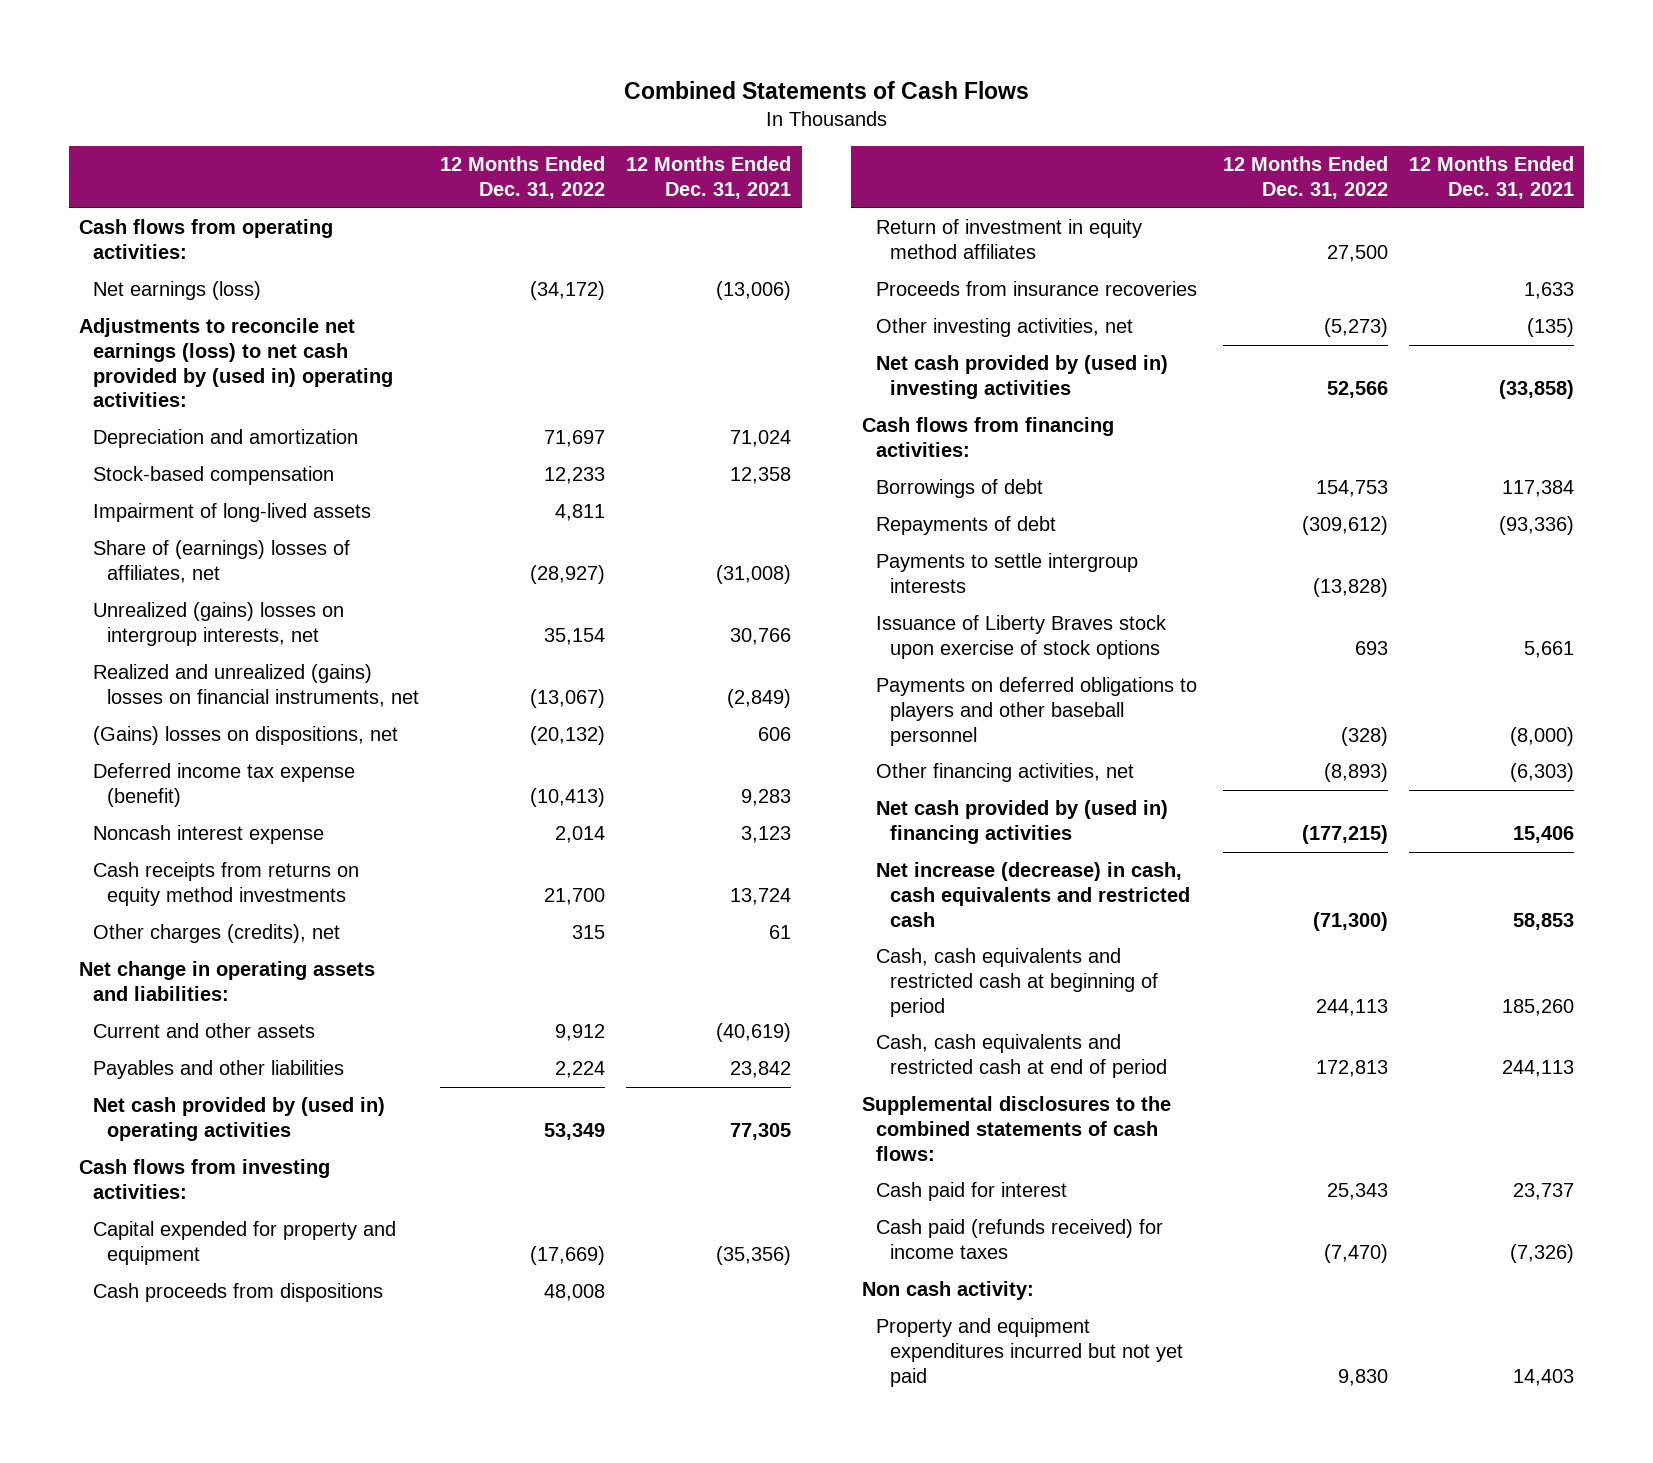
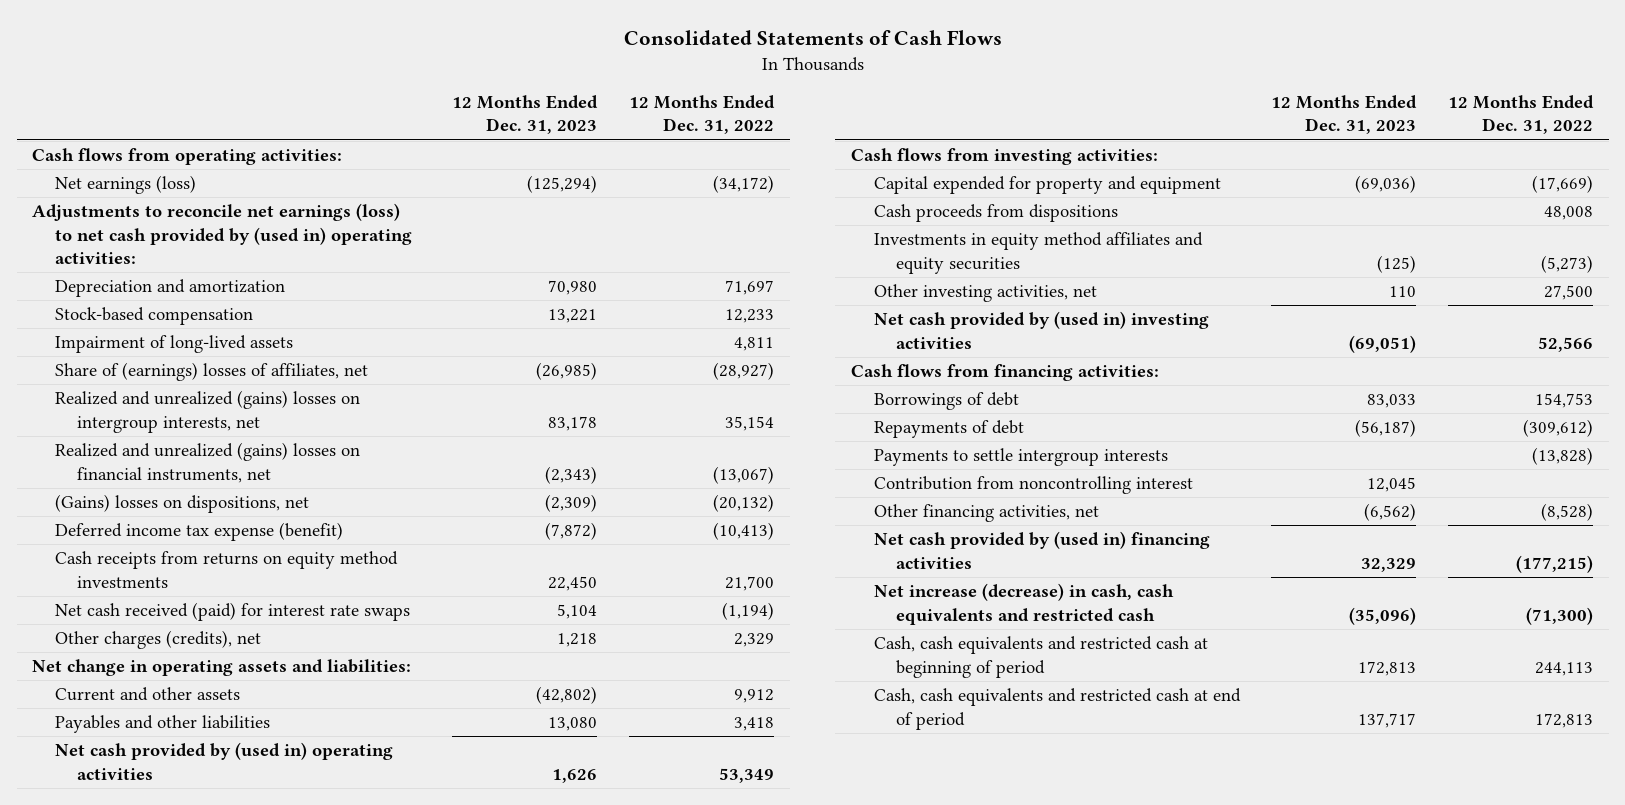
- Combined Statements of Cash Flows
+ Consolidated Statements of Cash Flows
- | 12 Months Ended Dec. 31, 2022 | 12 Months Ended Dec. 31, 2021
+ | 12 Months Ended Dec. 31, 2023 | 12 Months Ended Dec. 31, 2022
- Unrealized (gains) losses on intergroup interests, net | 35,154 | 30,766
+ Realized and unrealized (gains) losses on intergroup interests, net | 83,178 | 35,154
- Noncash interest expense | 2,014 | 3,123
- Other charges (credits), net | 315 | 61
+ Net cash received (paid) for interest rate swaps | 5,104 | (1,194)
+ Other charges (credits), net | 1,218 | 2,329
- Payables and other liabilities | 2,224 | 23,842
+ Payables and other liabilities | 13,080 | 3,418
- Return of investment in equity method affiliates | 27,500 |
- Proceeds from insurance recoveries | | 1,633
- Other investing activities, net | (5,273) | (135)
+ Investments in equity method affiliates and equity securities | (125) | (5,273)
+ Other investing activities, net | 110 | 27,500
- Issuance of Liberty Braves stock upon exercise of stock options | 693 | 5,661
- Payments on deferred obligations to players and other baseball personnel | (328) | (8,000)
- Other financing activities, net | (8,893) | (6,303)
+ Contribution from noncontrolling interest | 12,045 |
+ Other financing activities, net | (6,562) | (8,528)
- Supplemental disclosures to the combined statements of cash flows:
- Cash paid for interest | 25,343 | 23,737
- Cash paid (refunds received) for income taxes | (7,470) | (7,326)
- Non cash activity:
- Property and equipment expenditures incurred but not yet paid | 9,830 | 14,403

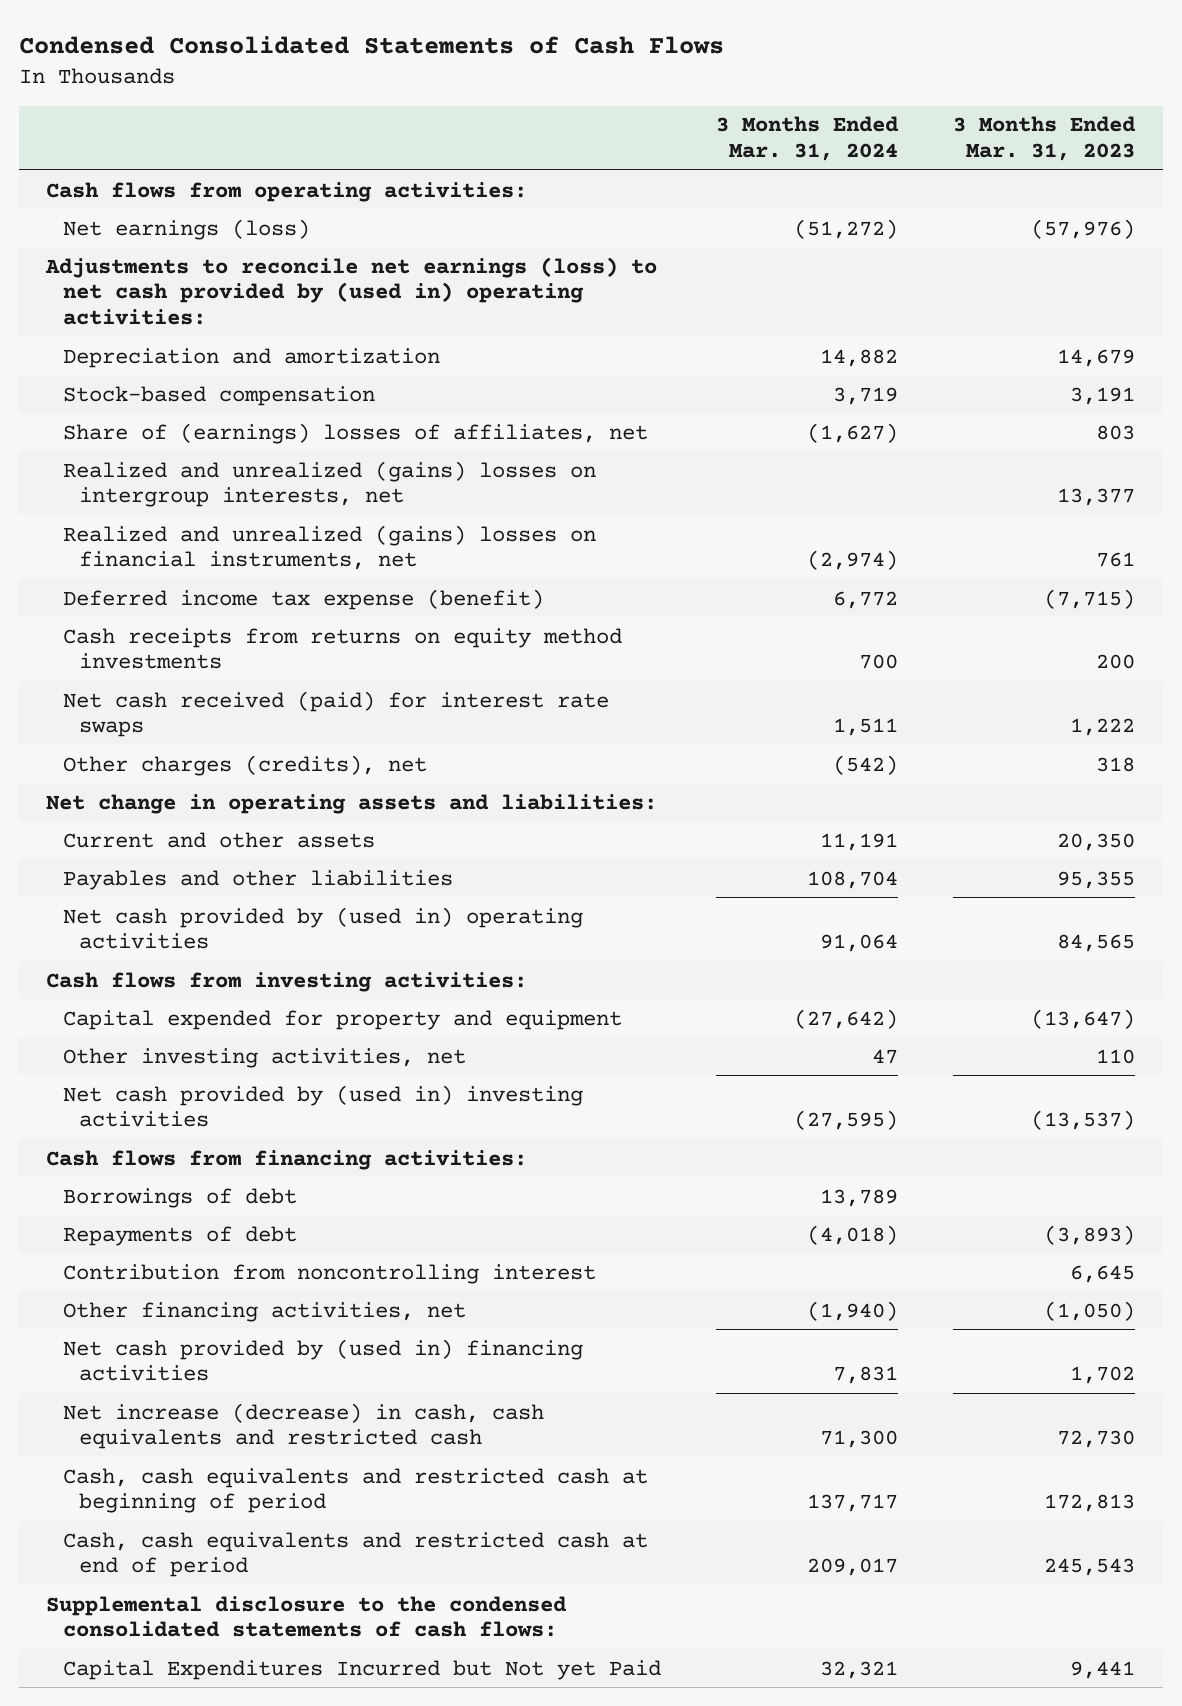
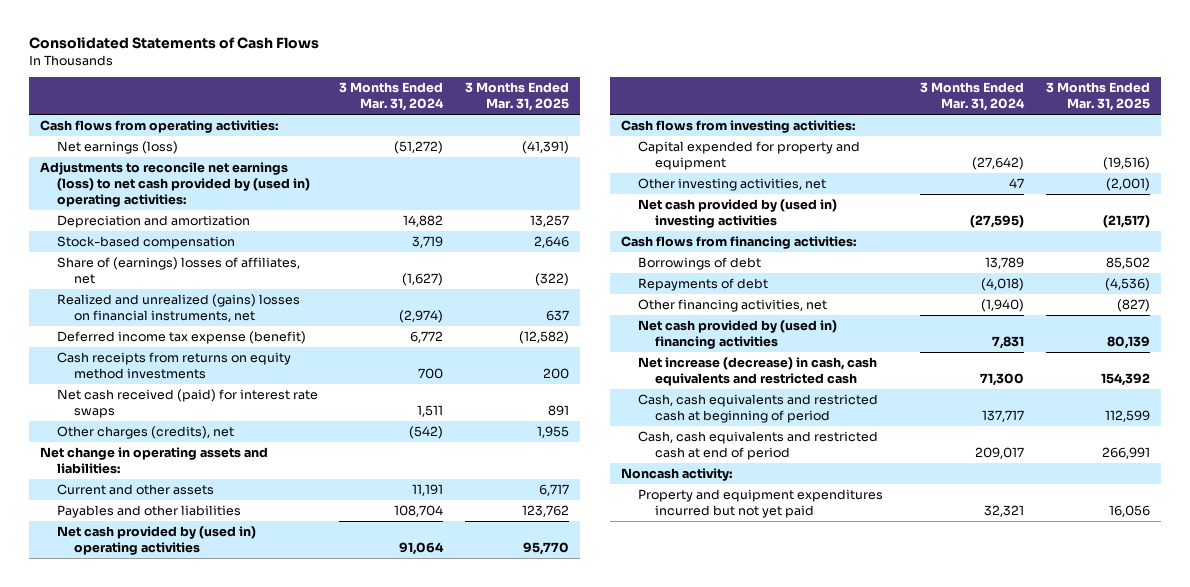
- Condensed Consolidated Statements of Cash Flows
+ Consolidated Statements of Cash Flows
- | 3 Months Ended Mar. 31, 2024 | 3 Months Ended Mar. 31, 2023
+ | 3 Months Ended Mar. 31, 2024 | 3 Months Ended Mar. 31, 2025
- Realized and unrealized (gains) losses on intergroup interests, net | | 13,377
- Contribution from noncontrolling interest | | 6,645
- Supplemental disclosure to the condensed consolidated statements of cash flows:
- Capital Expenditures Incurred but Not yet Paid | 32,321 | 9,441
+ Noncash activity:
+ Property and equipment expenditures incurred but not yet paid | 32,321 | 16,056

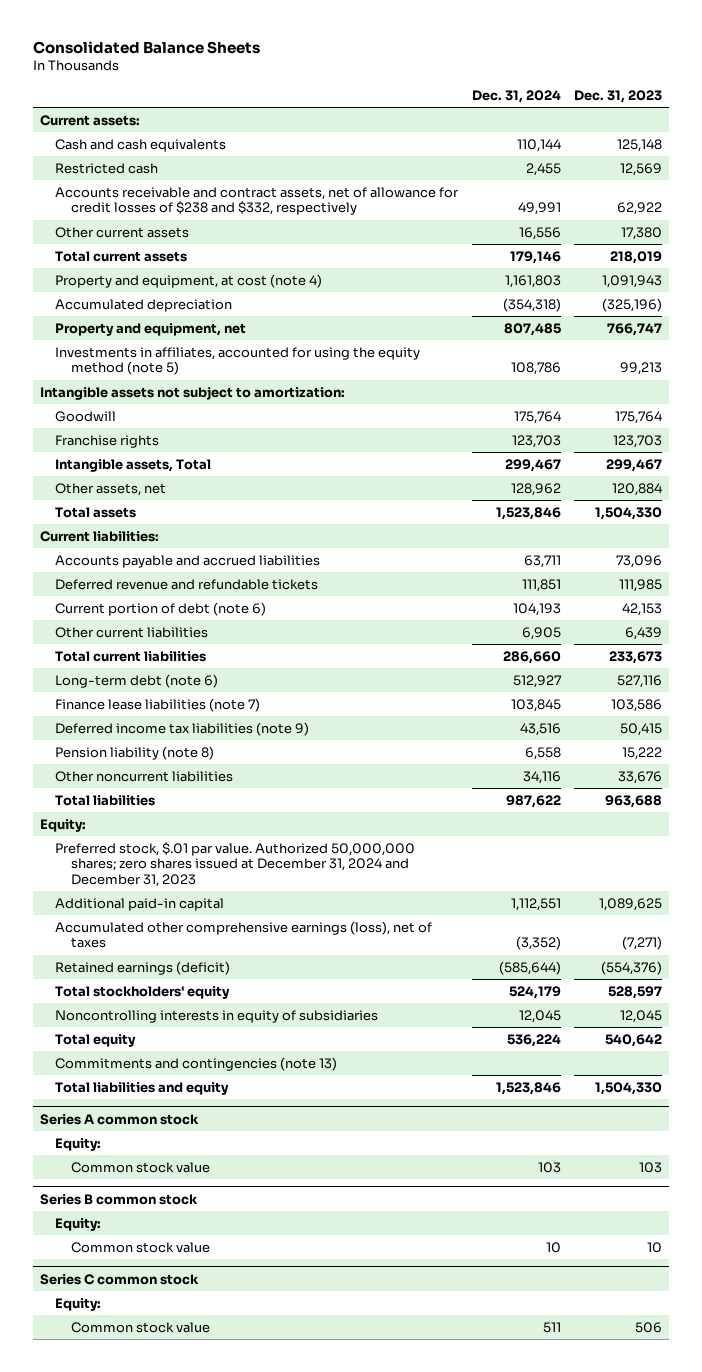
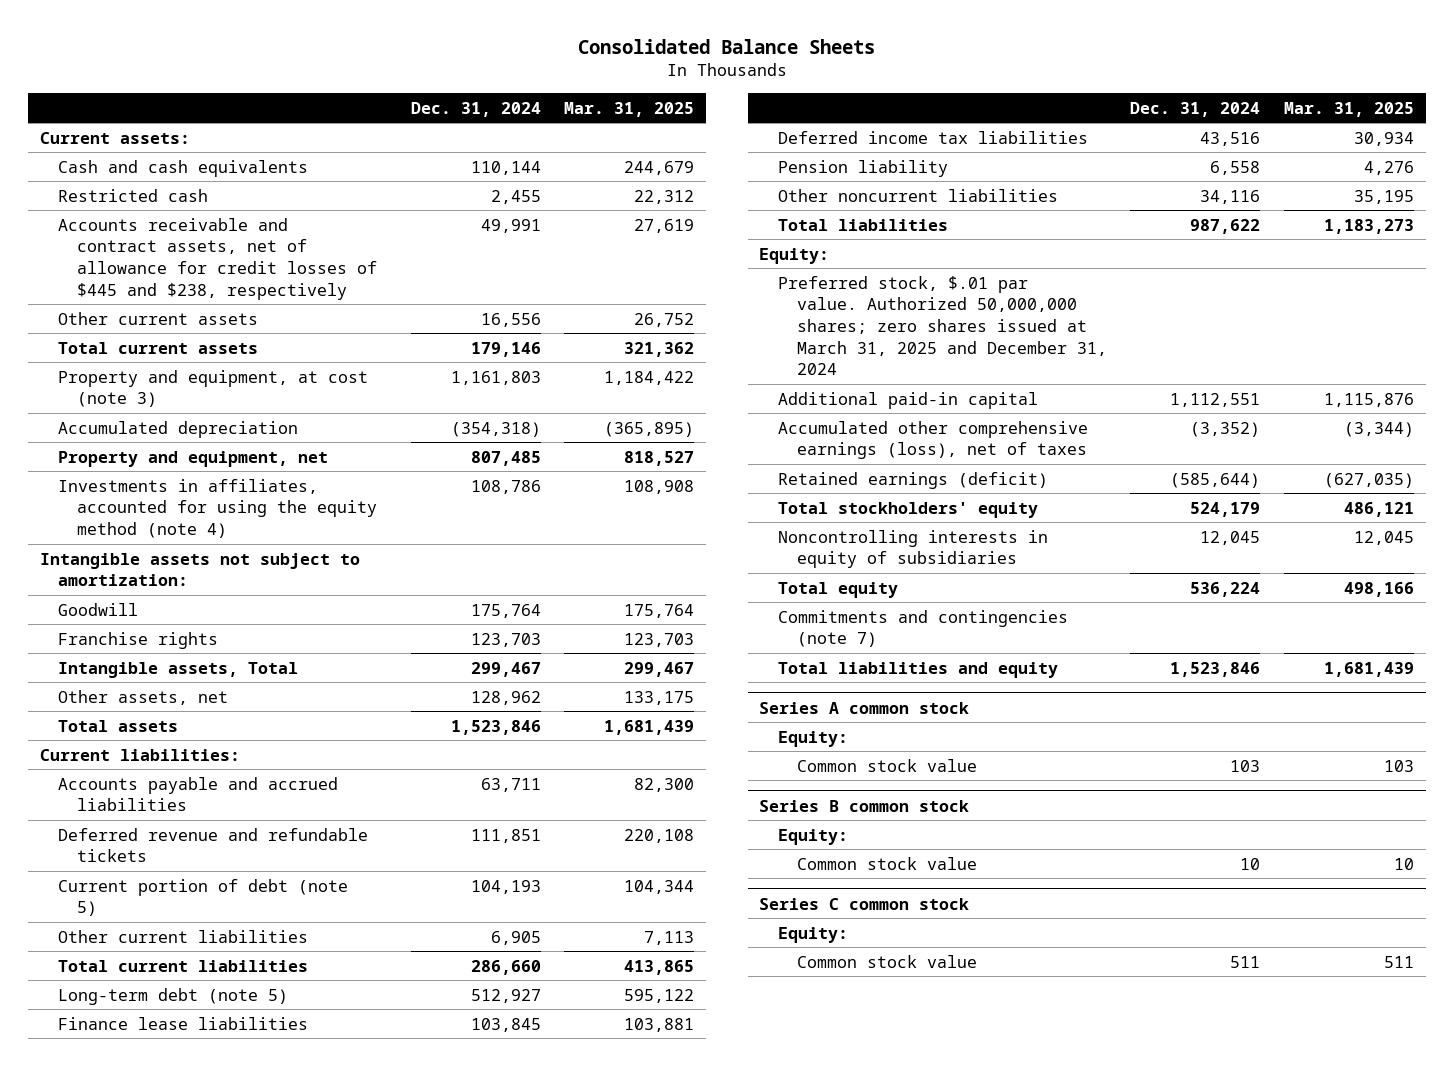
- | Dec. 31, 2024 | Dec. 31, 2023
+ | Dec. 31, 2024 | Mar. 31, 2025
- Accounts receivable and contract assets, net of allowance for credit losses of $238 and $332, respectively | 49,991 | 62,922
+ Accounts receivable and contract assets, net of allowance for credit losses of $445 and $238, respectively | 49,991 | 27,619
- Property and equipment, at cost (note 4) | 1,161,803 | 1,091,943
+ Property and equipment, at cost (note 3) | 1,161,803 | 1,184,422
- Investments in affiliates, accounted for using the equity method (note 5) | 108,786 | 99,213
+ Investments in affiliates, accounted for using the equity method (note 4) | 108,786 | 108,908
- Current portion of debt (note 6) | 104,193 | 42,153
+ Current portion of debt (note 5) | 104,193 | 104,344
- Long-term debt (note 6) | 512,927 | 527,116
- Finance lease liabilities (note 7) | 103,845 | 103,586
- Deferred income tax liabilities (note 9) | 43,516 | 50,415
- Pension liability (note 8) | 6,558 | 15,222
+ Long-term debt (note 5) | 512,927 | 595,122
+ Finance lease liabilities | 103,845 | 103,881
+ Deferred income tax liabilities | 43,516 | 30,934
+ Pension liability | 6,558 | 4,276
- Preferred stock, $.01 par value. Authorized 50,000,000 shares; zero shares issued at December 31, 2024 and December 31, 2023
+ Preferred stock, $.01 par value. Authorized 50,000,000 shares; zero shares issued at March 31, 2025 and December 31, 2024
- Commitments and contingencies (note 13)
+ Commitments and contingencies (note 7)

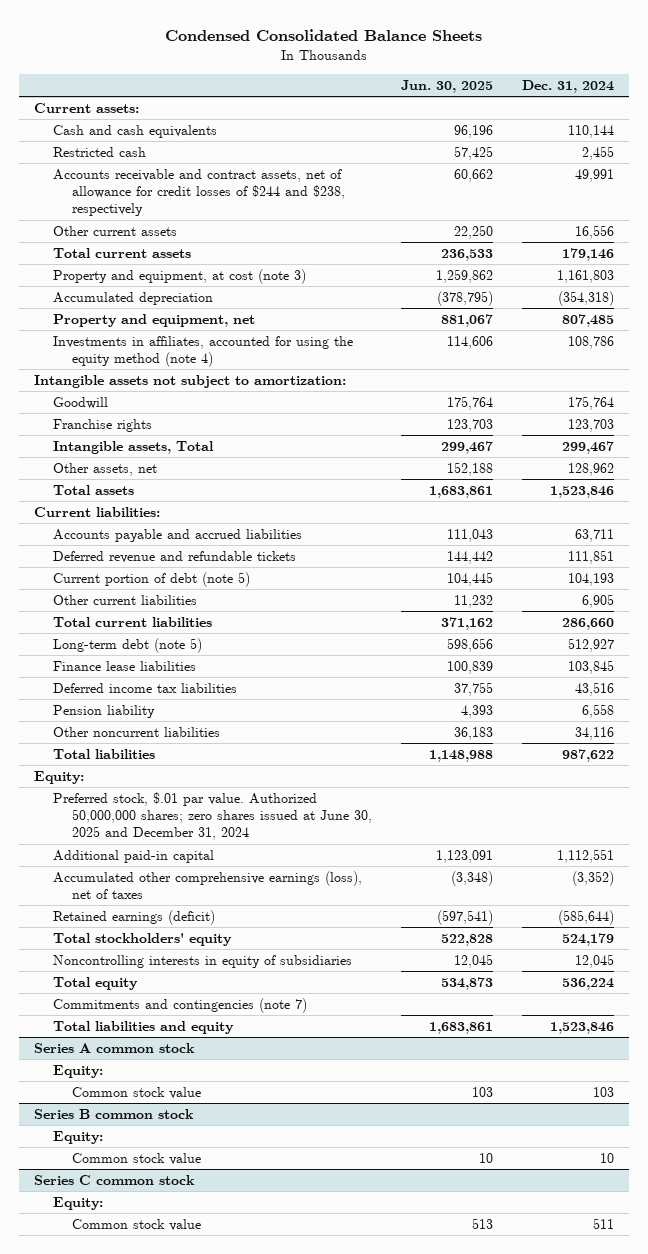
- Consolidated Balance Sheets
+ Condensed Consolidated Balance Sheets
- | Dec. 31, 2024 | Mar. 31, 2025
+ | Jun. 30, 2025 | Dec. 31, 2024
- Accounts receivable and contract assets, net of allowance for credit losses of $445 and $238, respectively | 49,991 | 27,619
+ Accounts receivable and contract assets, net of allowance for credit losses of $244 and $238, respectively | 60,662 | 49,991
- Preferred stock, $.01 par value. Authorized 50,000,000 shares; zero shares issued at March 31, 2025 and December 31, 2024
+ Preferred stock, $.01 par value. Authorized 50,000,000 shares; zero shares issued at June 30, 2025 and December 31, 2024

